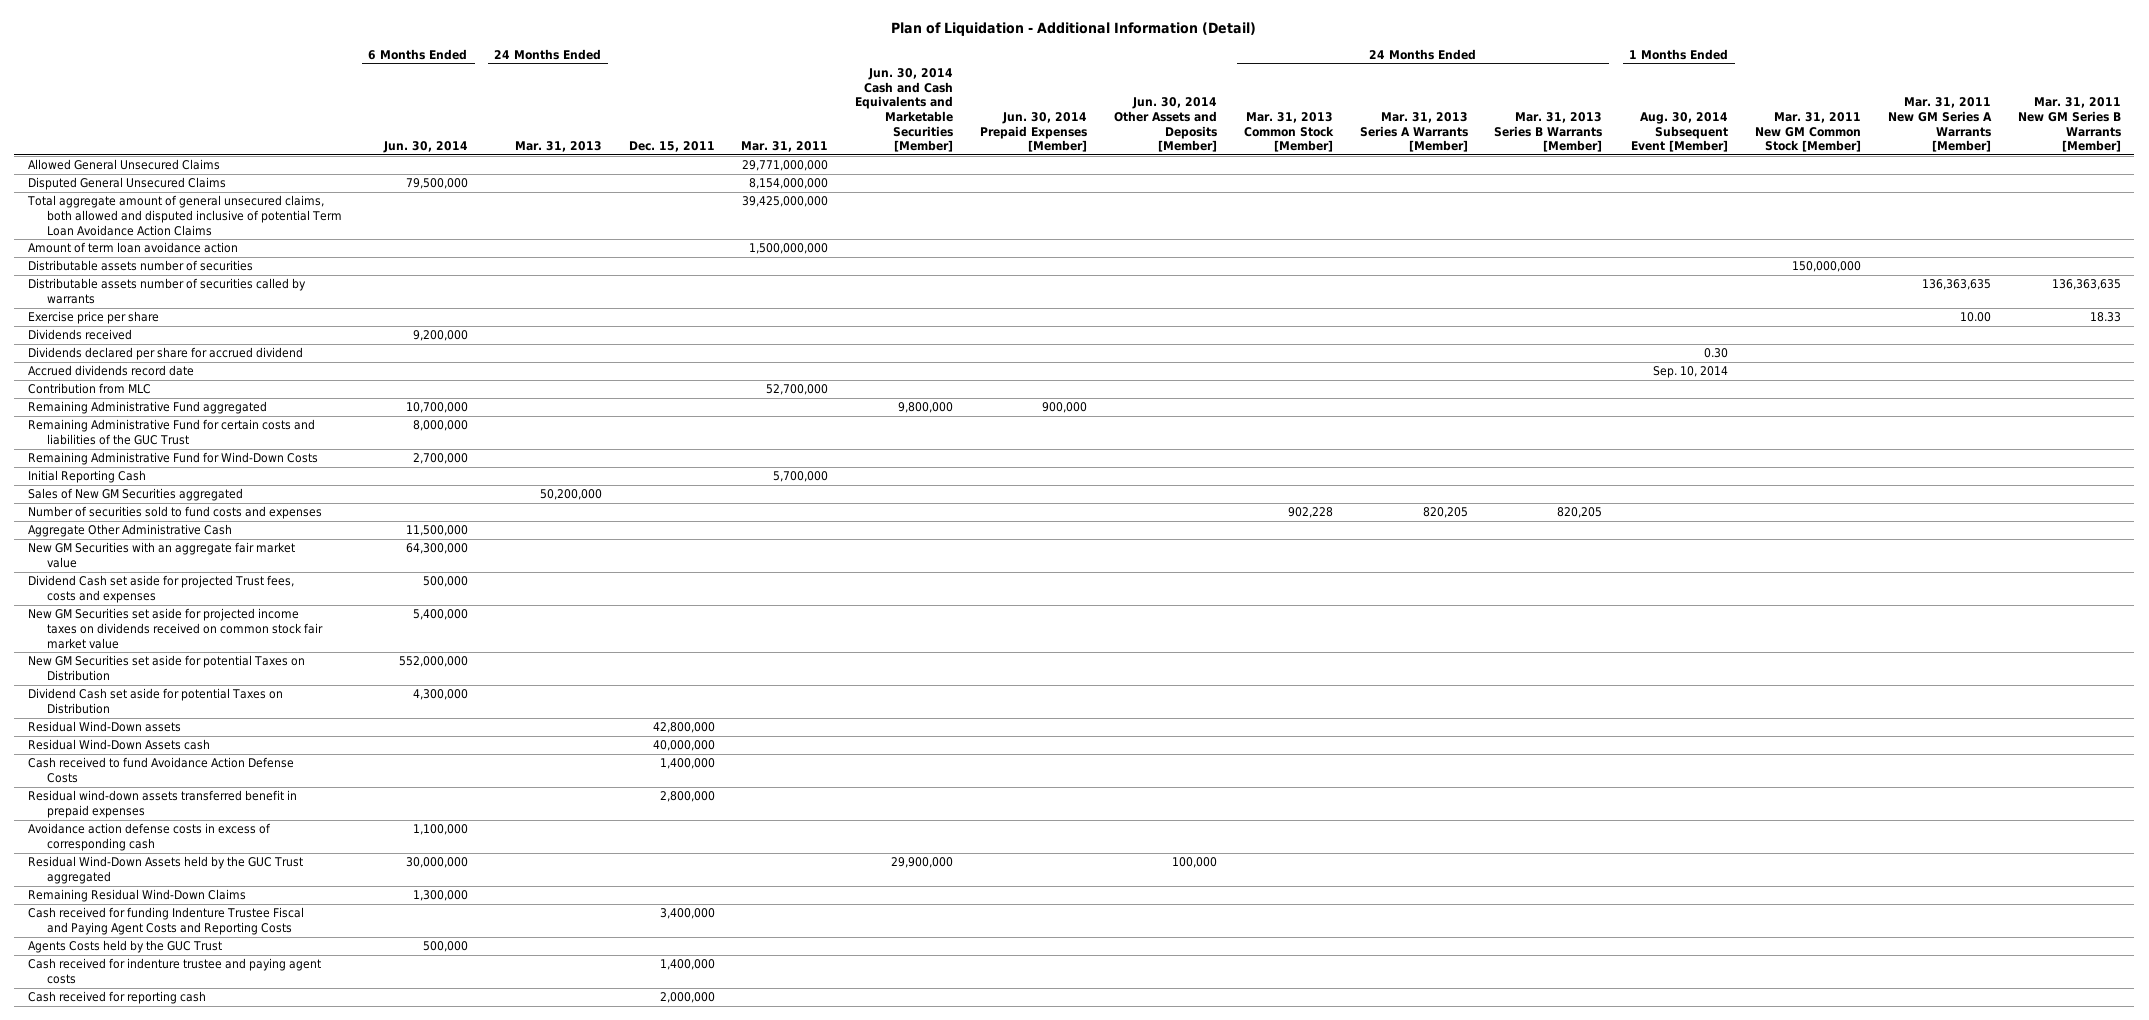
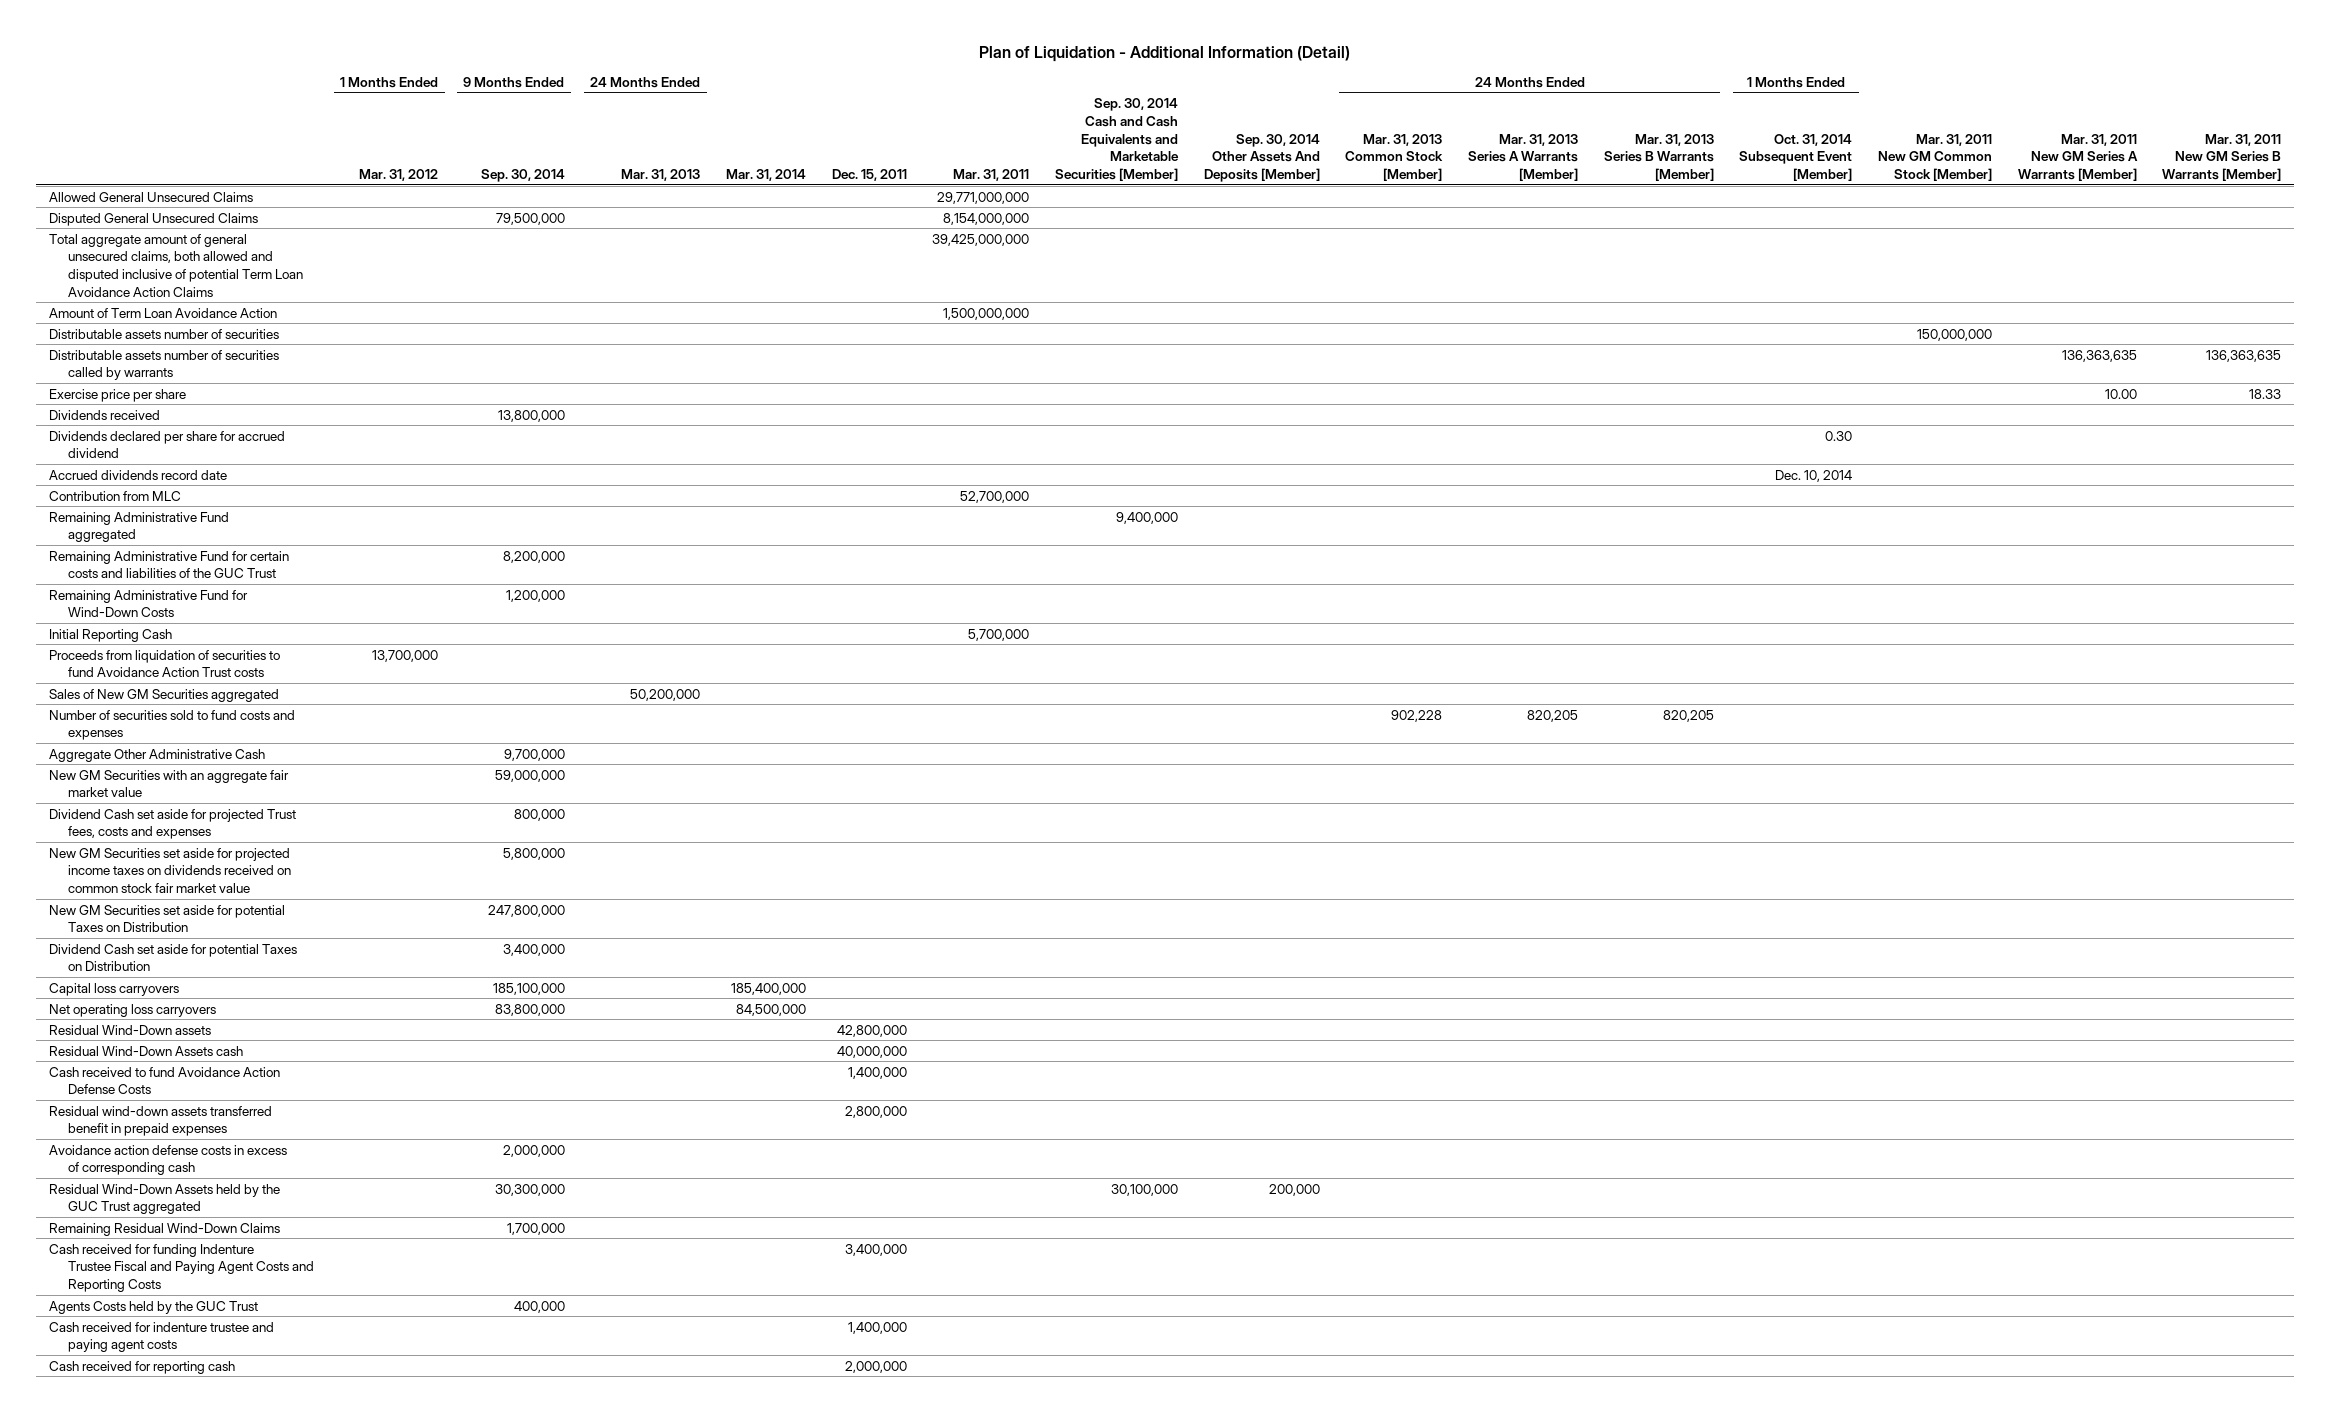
- | 6 Months Ended Jun. 30, 2014 | 24 Months Ended Mar. 31, 2013 | Dec. 15, 2011 | Mar. 31, 2011 | Jun. 30, 2014 Cash and Cash Equivalents and Marketable Securities [Member] | Jun. 30, 2014 Prepaid Expenses [Member] | Jun. 30, 2014 Other Assets and Deposits [Member] | 24 Months Ended Mar. 31, 2013 Common Stock [Member] | 24 Months Ended Mar. 31, 2013 Series A Warrants [Member] | 24 Months Ended Mar. 31, 2013 Series B Warrants [Member] | 1 Months Ended Aug. 30, 2014 Subsequent Event [Member] | Mar. 31, 2011 New GM Common Stock [Member] | Mar. 31, 2011 New GM Series A Warrants [Member] | Mar. 31, 2011 New GM Series B Warrants [Member]
+ | 1 Months Ended Mar. 31, 2012 | 9 Months Ended Sep. 30, 2014 | 24 Months Ended Mar. 31, 2013 | Mar. 31, 2014 | Dec. 15, 2011 | Mar. 31, 2011 | Sep. 30, 2014 Cash and Cash Equivalents and Marketable Securities [Member] | Sep. 30, 2014 Other Assets And Deposits [Member] | 24 Months Ended Mar. 31, 2013 Common Stock [Member] | 24 Months Ended Mar. 31, 2013 Series A Warrants [Member] | 24 Months Ended Mar. 31, 2013 Series B Warrants [Member] | 1 Months Ended Oct. 31, 2014 Subsequent Event [Member] | Mar. 31, 2011 New GM Common Stock [Member] | Mar. 31, 2011 New GM Series A Warrants [Member] | Mar. 31, 2011 New GM Series B Warrants [Member]
- Amount of term loan avoidance action | | | | 1,500,000,000 | | | | | | | | | |
+ Amount of Term Loan Avoidance Action | | | | | | 1,500,000,000 | | | | | | | | |
+ Proceeds from liquidation of securities to fund Avoidance Action Trust costs | 13,700,000 | | | | | | | | | | | | | |
+ Capital loss carryovers | | 185,100,000 | | 185,400,000 | | | | | | | | | | |
+ Net operating loss carryovers | | 83,800,000 | | 84,500,000 | | | | | | | | | | |

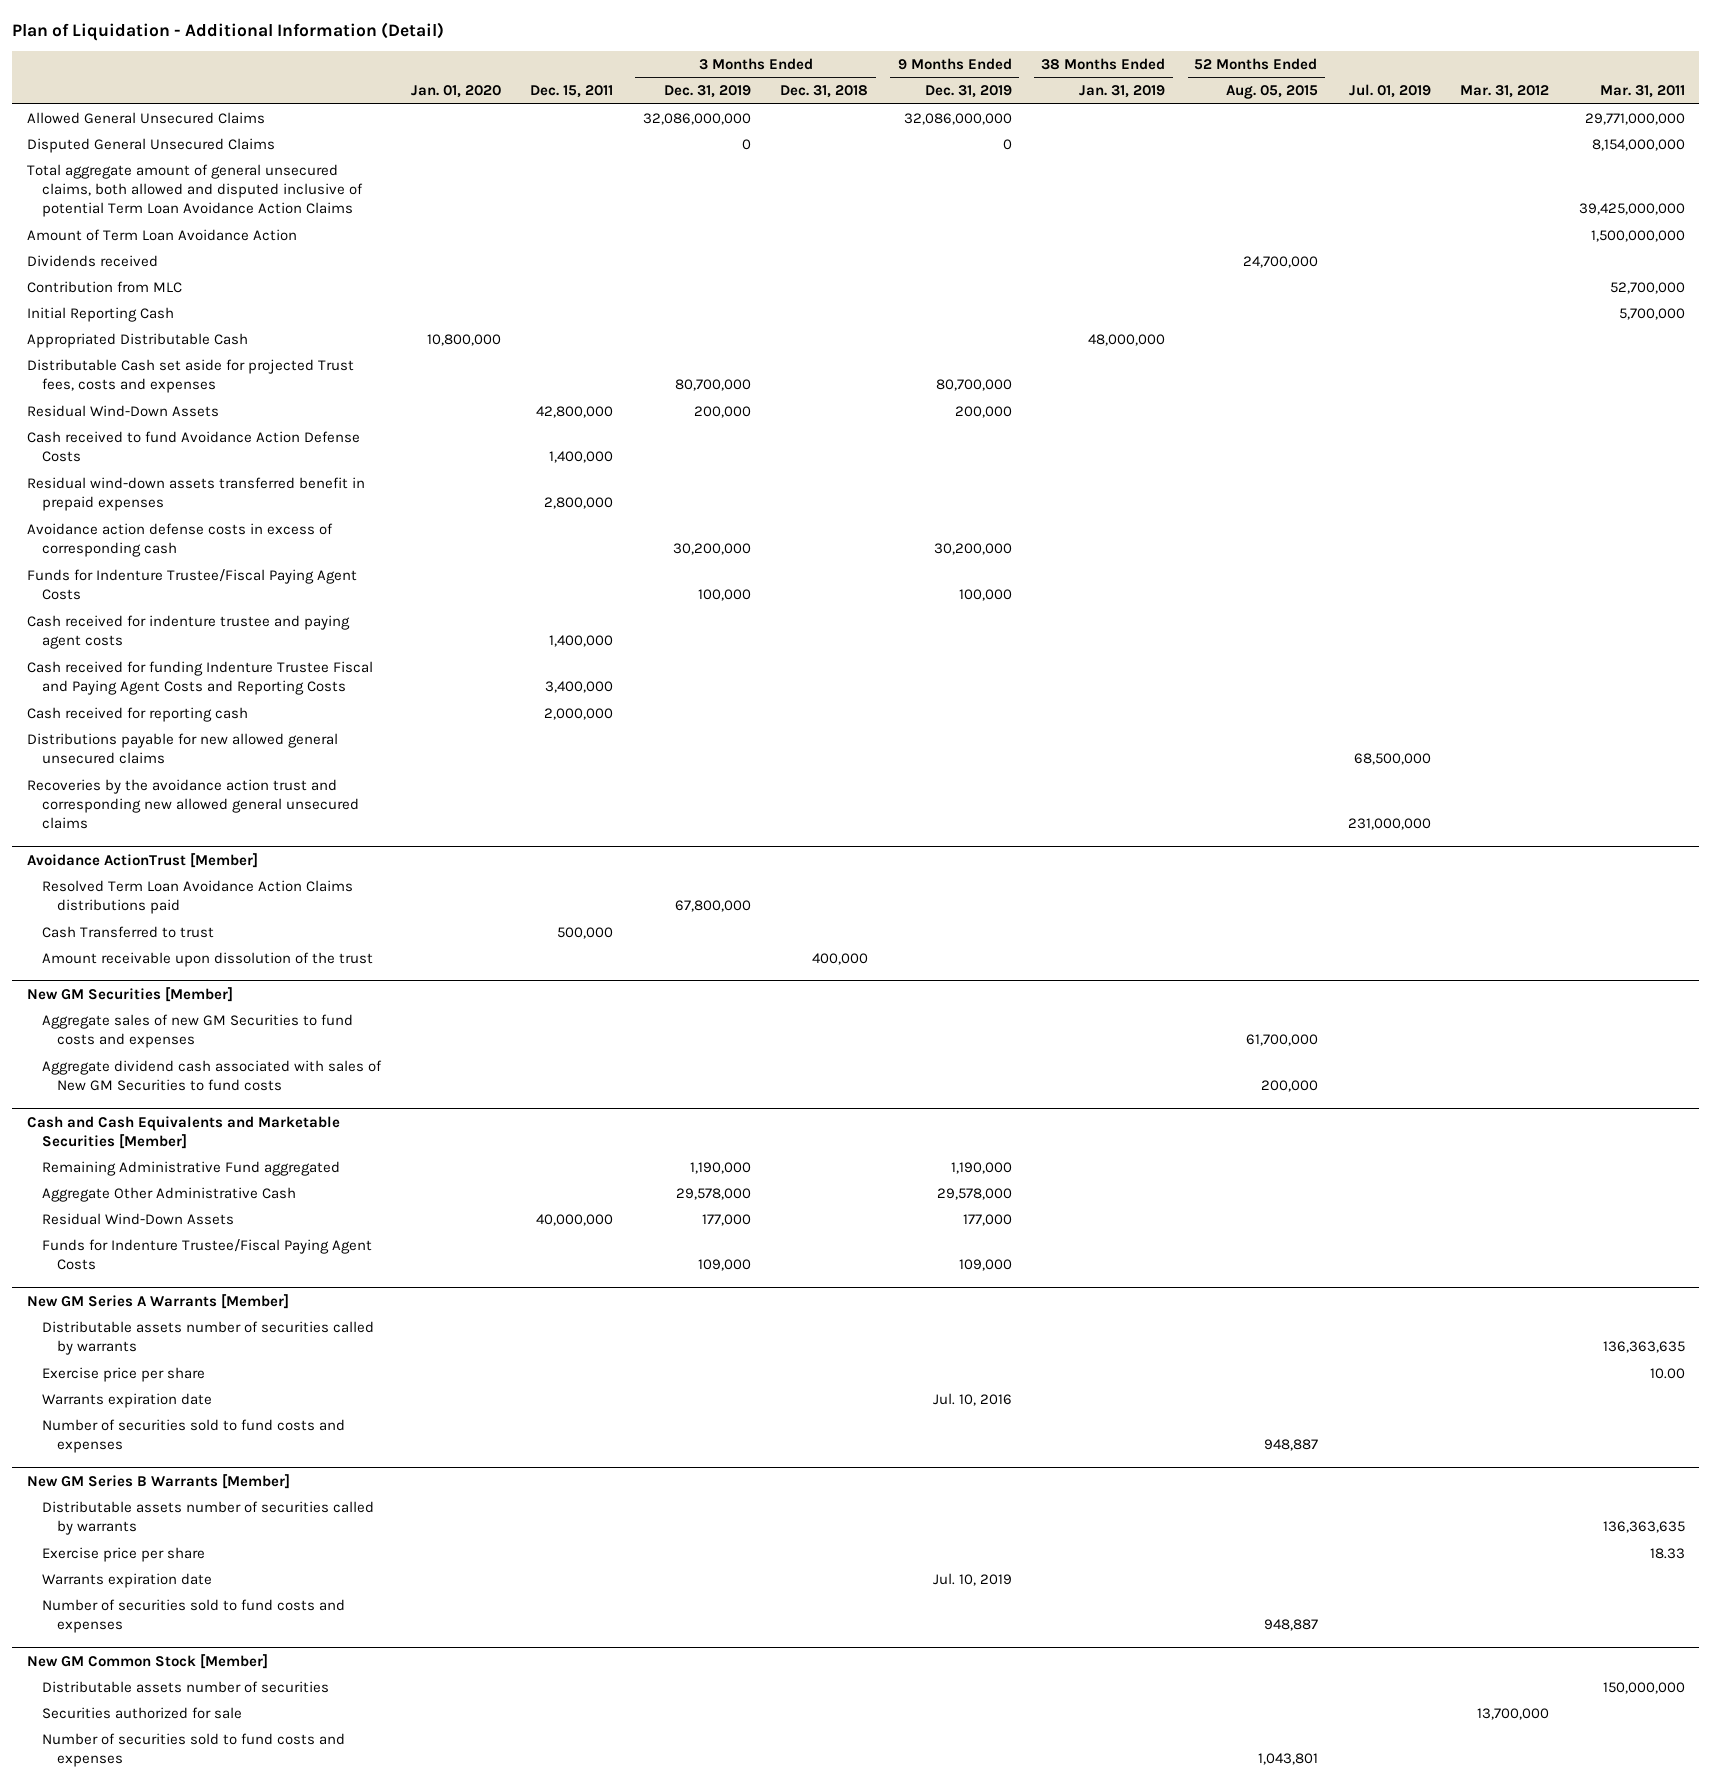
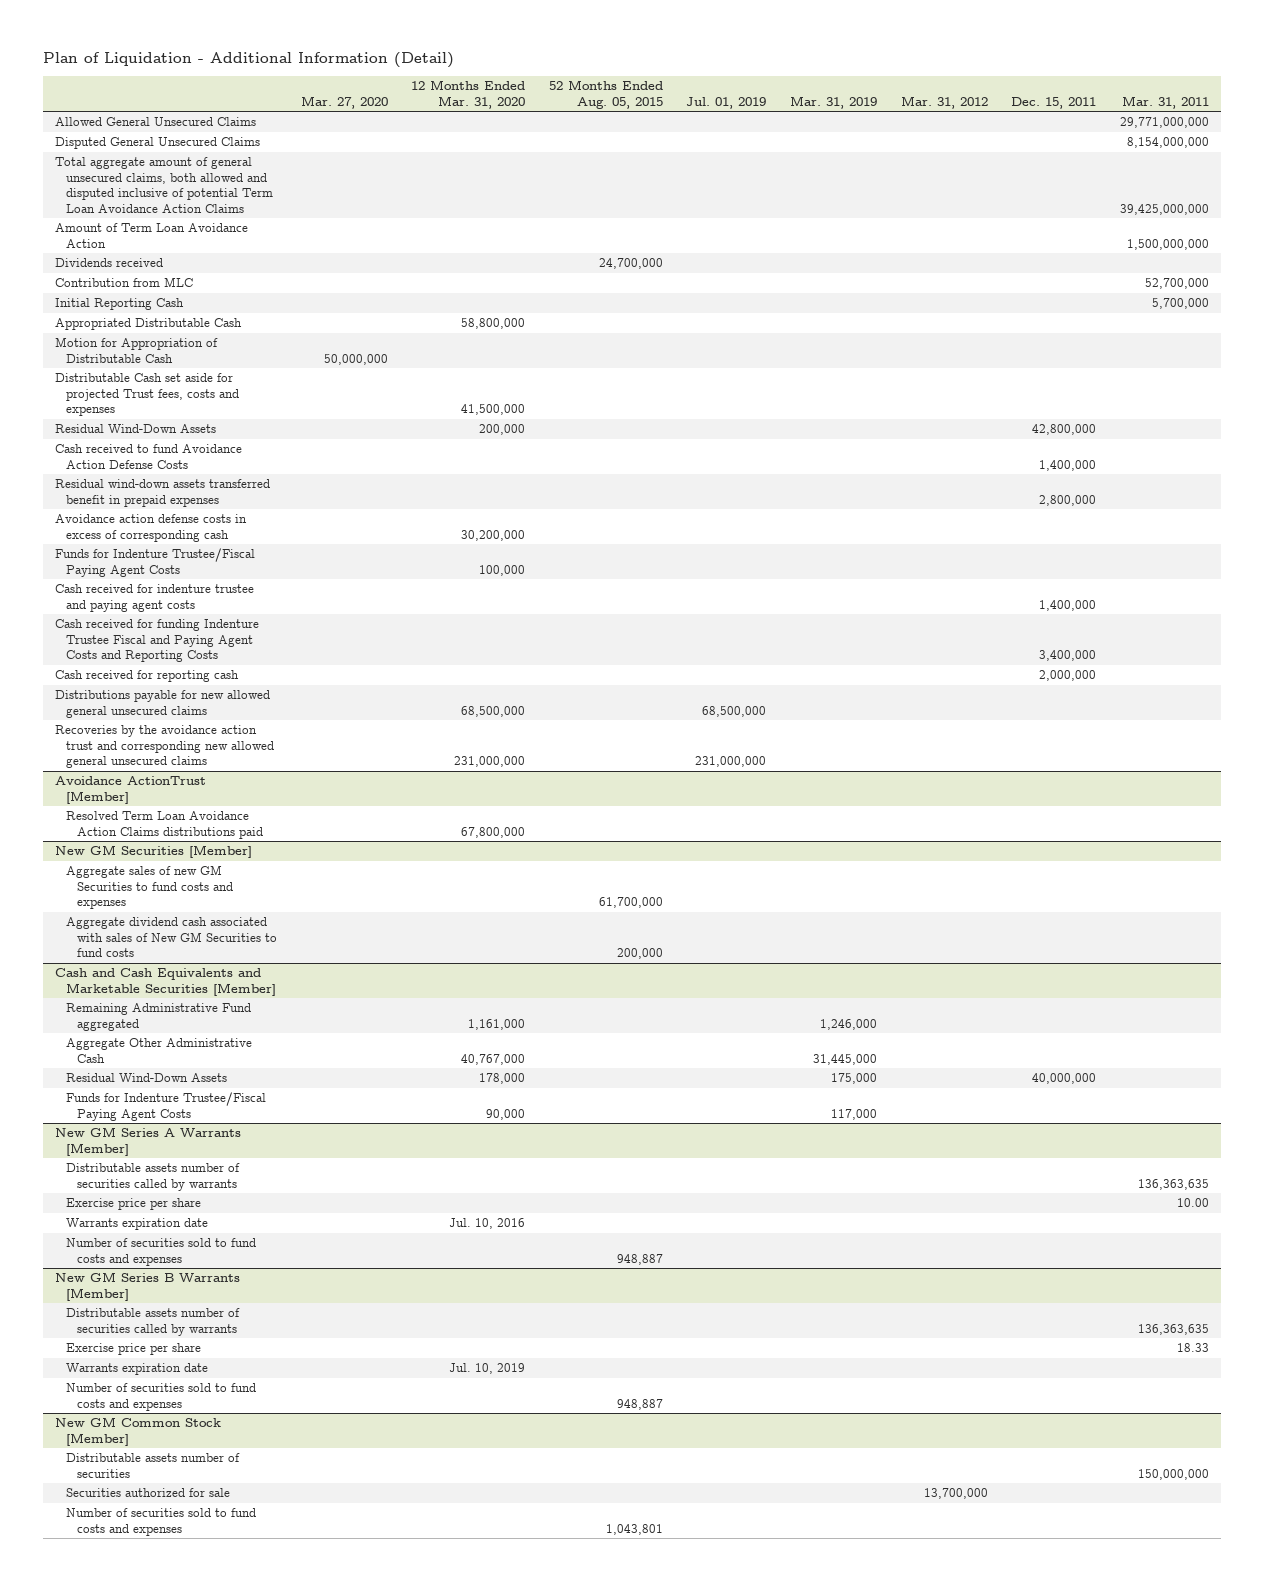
- | Jan. 01, 2020 | Dec. 15, 2011 | 3 Months Ended Dec. 31, 2019 | 3 Months Ended Dec. 31, 2018 | 9 Months Ended Dec. 31, 2019 | 38 Months Ended Jan. 31, 2019 | 52 Months Ended Aug. 05, 2015 | Jul. 01, 2019 | Mar. 31, 2012 | Mar. 31, 2011
+ | Mar. 27, 2020 | 12 Months Ended Mar. 31, 2020 | 52 Months Ended Aug. 05, 2015 | Jul. 01, 2019 | Mar. 31, 2019 | Mar. 31, 2012 | Dec. 15, 2011 | Mar. 31, 2011
+ Motion for Appropriation of Distributable Cash | 50,000,000 | | | | | | |
@ Avoidance ActionTrust [Member]
- Cash Transferred to trust | | 500,000 | | | | | | | |
- Amount receivable upon dissolution of the trust | | | | 400,000 | | | | | |

